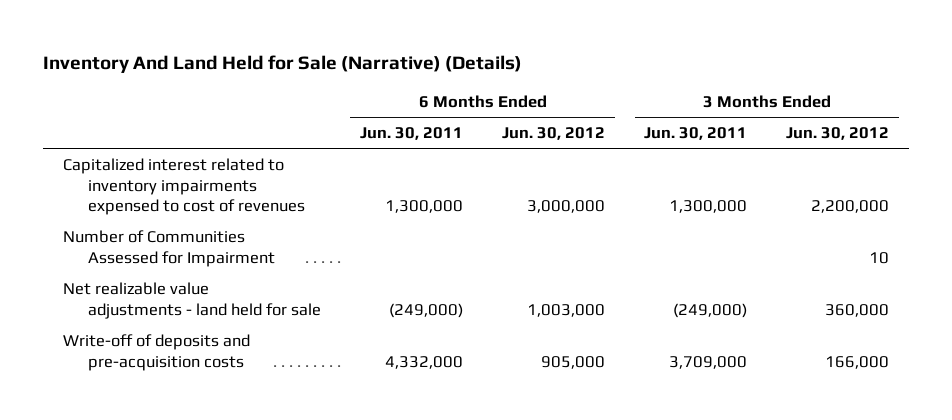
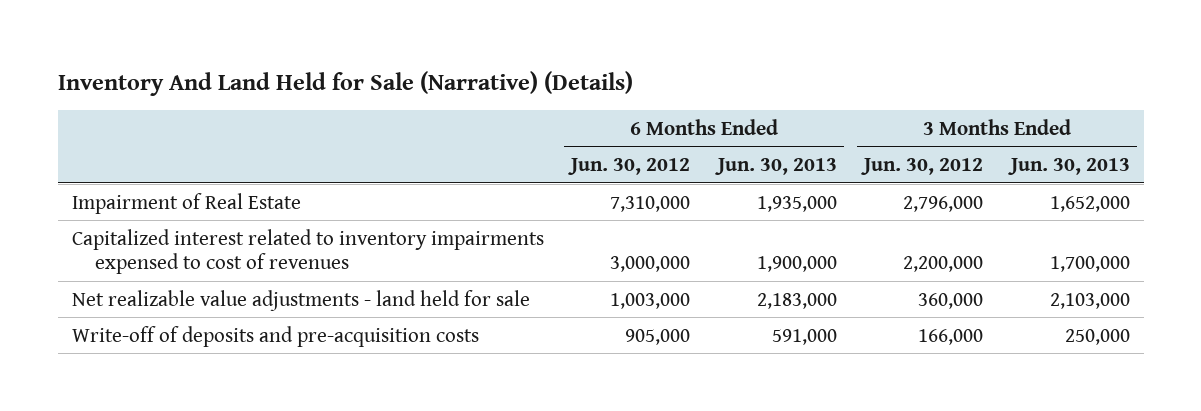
- | 6 Months Ended Jun. 30, 2011 | 6 Months Ended Jun. 30, 2012 | 3 Months Ended Jun. 30, 2011 | 3 Months Ended Jun. 30, 2012
+ | 6 Months Ended Jun. 30, 2012 | 6 Months Ended Jun. 30, 2013 | 3 Months Ended Jun. 30, 2012 | 3 Months Ended Jun. 30, 2013
+ Impairment of Real Estate | 7,310,000 | 1,935,000 | 2,796,000 | 1,652,000
- Number of Communities Assessed for Impairment | | | | 10

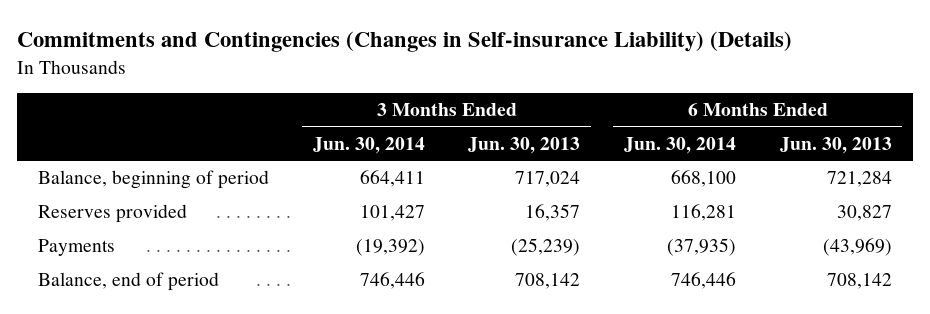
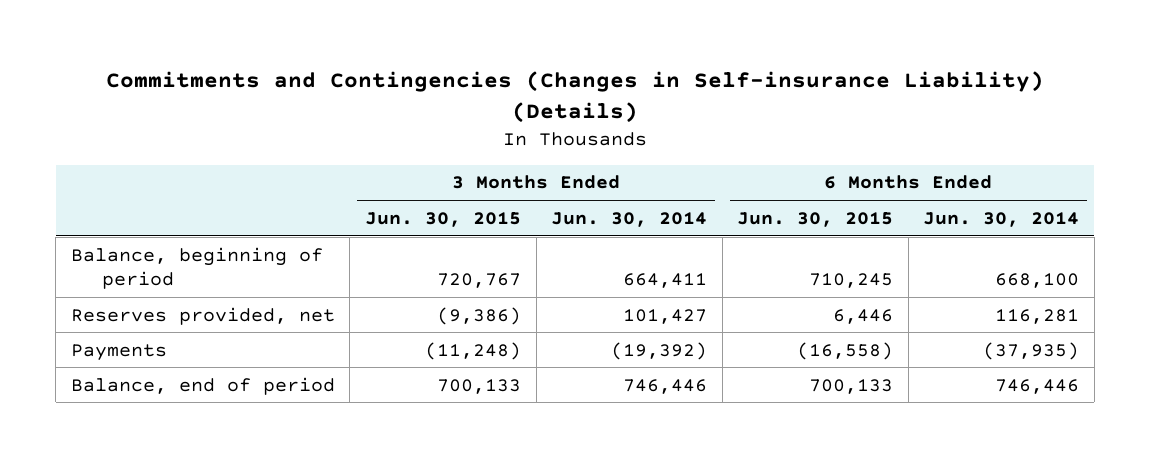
- | 3 Months Ended Jun. 30, 2014 | 3 Months Ended Jun. 30, 2013 | 6 Months Ended Jun. 30, 2014 | 6 Months Ended Jun. 30, 2013
+ | 3 Months Ended Jun. 30, 2015 | 3 Months Ended Jun. 30, 2014 | 6 Months Ended Jun. 30, 2015 | 6 Months Ended Jun. 30, 2014
- Reserves provided | 101,427 | 16,357 | 116,281 | 30,827
+ Reserves provided, net | (9,386) | 101,427 | 6,446 | 116,281

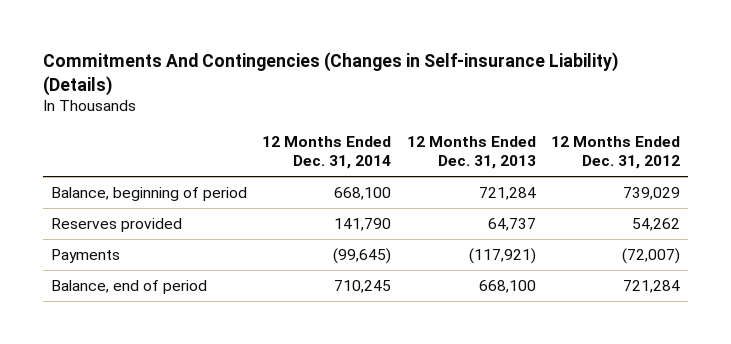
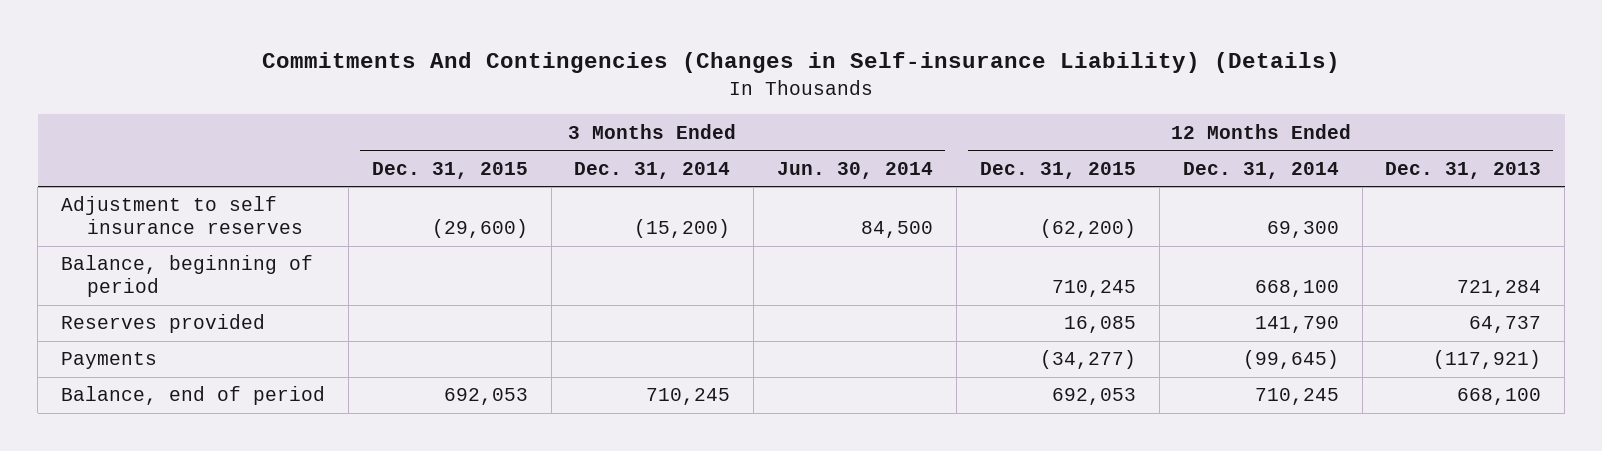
- | 12 Months Ended Dec. 31, 2014 | 12 Months Ended Dec. 31, 2013 | 12 Months Ended Dec. 31, 2012
+ | 3 Months Ended Dec. 31, 2015 | 3 Months Ended Dec. 31, 2014 | 3 Months Ended Jun. 30, 2014 | 12 Months Ended Dec. 31, 2015 | 12 Months Ended Dec. 31, 2014 | 12 Months Ended Dec. 31, 2013
+ Adjustment to self insurance reserves | (29,600) | (15,200) | 84,500 | (62,200) | 69,300 |

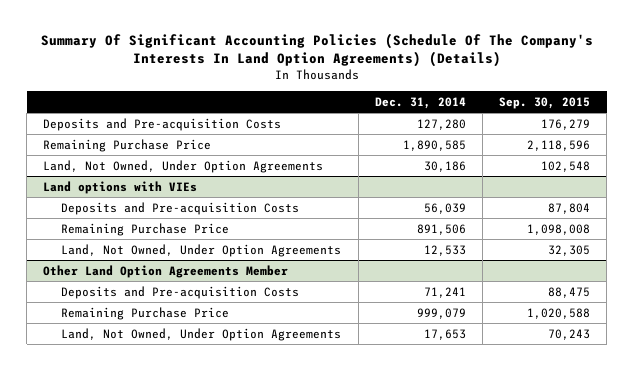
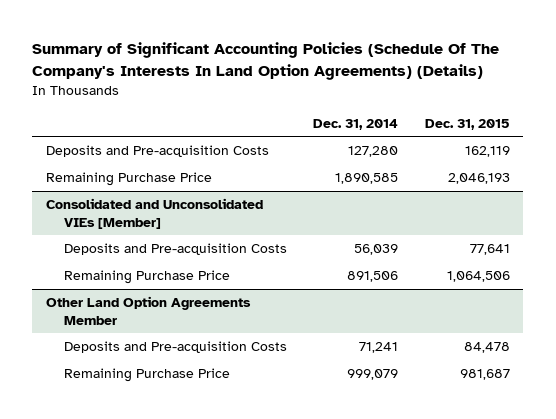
- Summary Of Significant Accounting Policies (Schedule Of The Company's Interests In Land Option Agreements) (Details)
+ Summary of Significant Accounting Policies (Schedule Of The Company's Interests In Land Option Agreements) (Details)
- | Dec. 31, 2014 | Sep. 30, 2015
+ | Dec. 31, 2014 | Dec. 31, 2015
- Land, Not Owned, Under Option Agreements | 30,186 | 102,548
- Land options with VIEs
+ Consolidated and Unconsolidated VIEs [Member]
- Land, Not Owned, Under Option Agreements | 12,533 | 32,305
@ Other Land Option Agreements Member
- Land, Not Owned, Under Option Agreements | 17,653 | 70,243

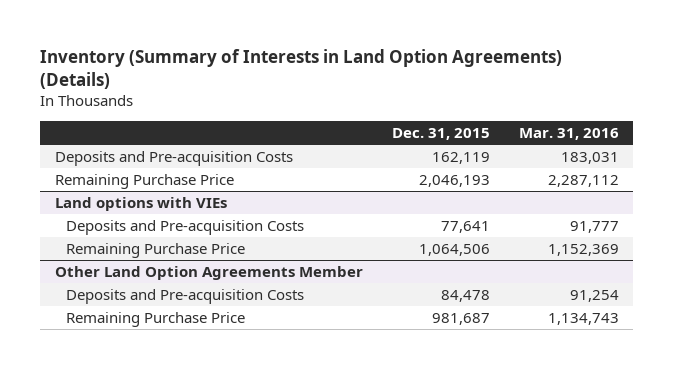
- Summary of Significant Accounting Policies (Schedule Of The Company's Interests In Land Option Agreements) (Details)
+ Inventory (Summary of Interests in Land Option Agreements) (Details)
- | Dec. 31, 2014 | Dec. 31, 2015
+ | Dec. 31, 2015 | Mar. 31, 2016
- Consolidated and Unconsolidated VIEs [Member]
+ Land options with VIEs

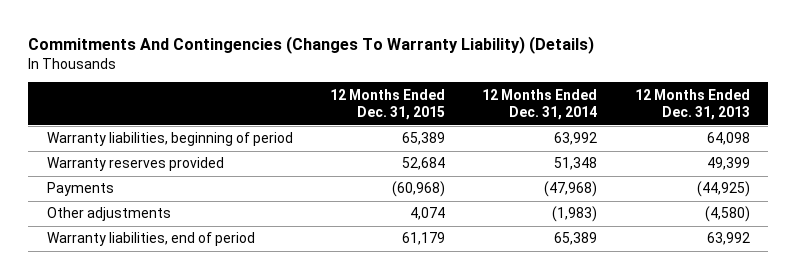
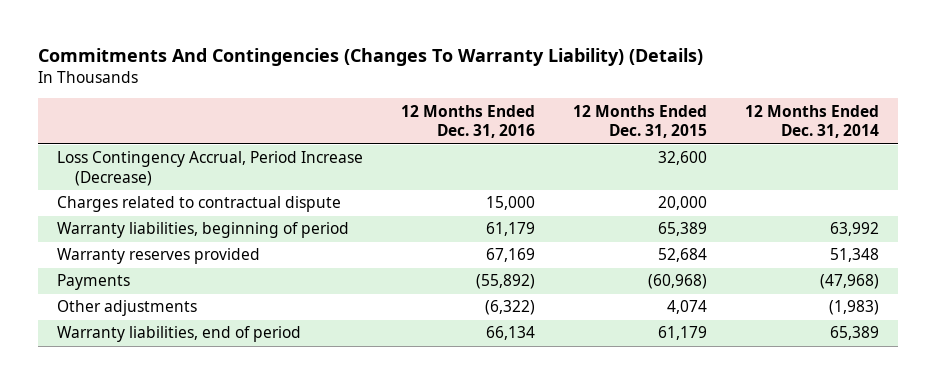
- | 12 Months Ended Dec. 31, 2015 | 12 Months Ended Dec. 31, 2014 | 12 Months Ended Dec. 31, 2013
+ | 12 Months Ended Dec. 31, 2016 | 12 Months Ended Dec. 31, 2015 | 12 Months Ended Dec. 31, 2014
+ Loss Contingency Accrual, Period Increase (Decrease) | | 32,600 |
+ Charges related to contractual dispute | 15,000 | 20,000 |

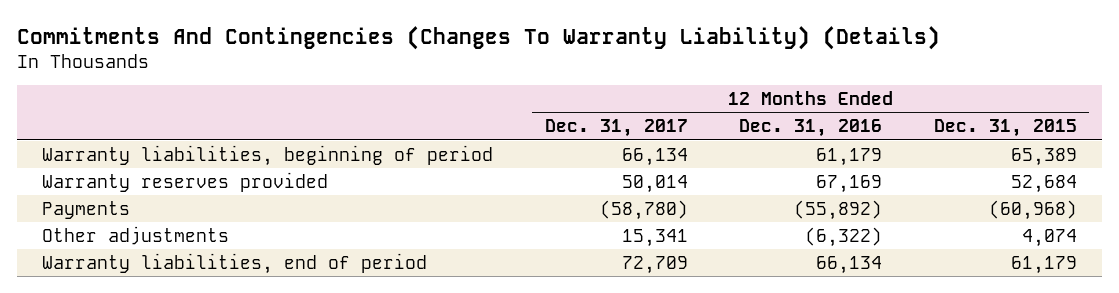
- | 12 Months Ended Dec. 31, 2016 | 12 Months Ended Dec. 31, 2015 | 12 Months Ended Dec. 31, 2014
+ | 12 Months Ended Dec. 31, 2017 | 12 Months Ended Dec. 31, 2016 | 12 Months Ended Dec. 31, 2015
- Loss Contingency Accrual, Period Increase (Decrease) | | 32,600 |
- Charges related to contractual dispute | 15,000 | 20,000 |

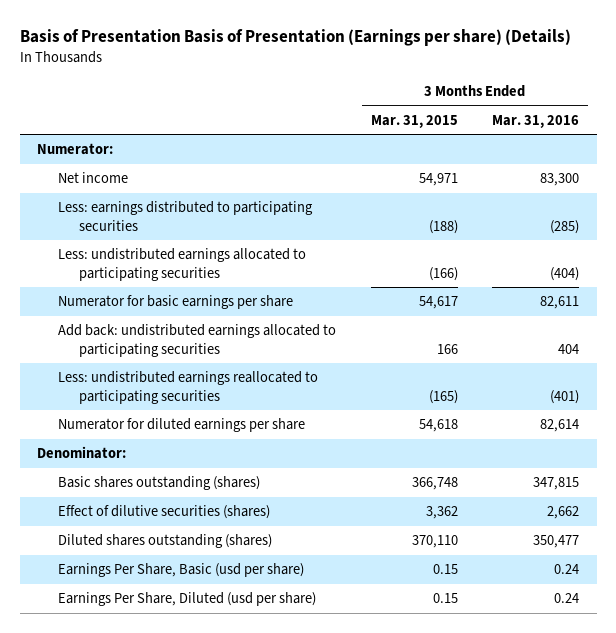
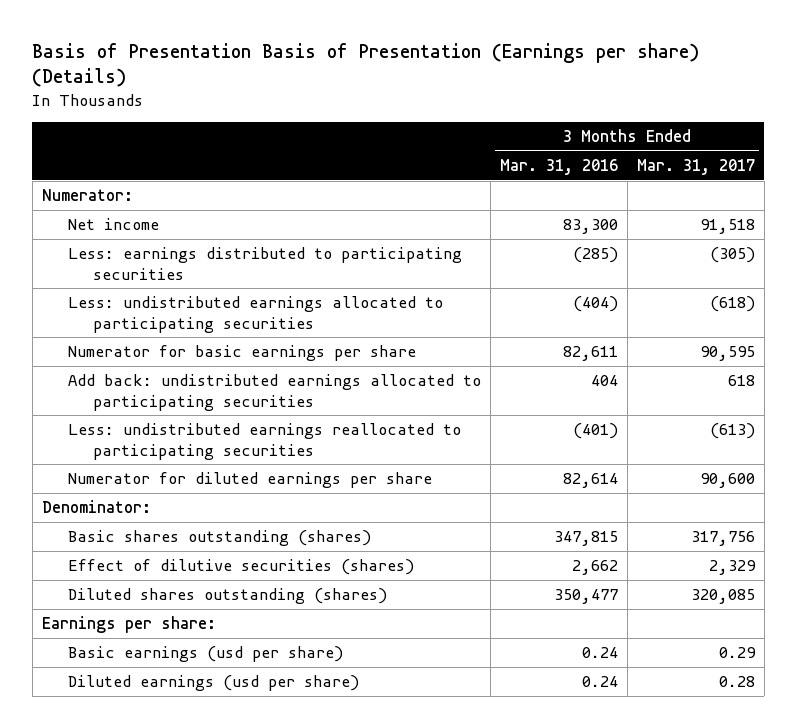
- | 3 Months Ended Mar. 31, 2015 | 3 Months Ended Mar. 31, 2016
+ | 3 Months Ended Mar. 31, 2016 | 3 Months Ended Mar. 31, 2017
- Earnings Per Share, Basic (usd per share) | 0.15 | 0.24
- Earnings Per Share, Diluted (usd per share) | 0.15 | 0.24
+ Earnings per share:
+ Basic earnings (usd per share) | 0.24 | 0.29
+ Diluted earnings (usd per share) | 0.24 | 0.28

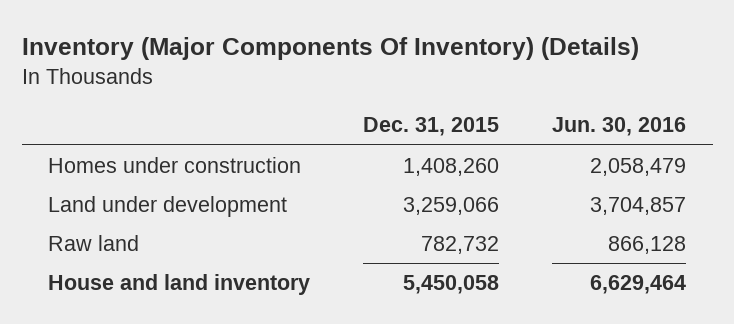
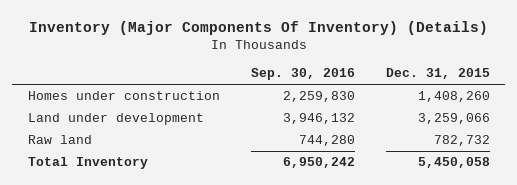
- | Dec. 31, 2015 | Jun. 30, 2016
+ | Sep. 30, 2016 | Dec. 31, 2015
- House and land inventory | 5,450,058 | 6,629,464
+ Total Inventory | 6,950,242 | 5,450,058

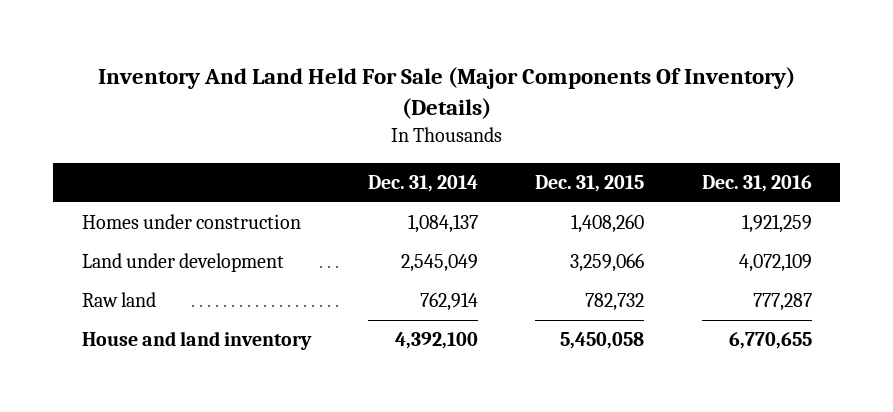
- Inventory (Major Components Of Inventory) (Details)
+ Inventory And Land Held For Sale (Major Components Of Inventory) (Details)
- | Sep. 30, 2016 | Dec. 31, 2015
+ | Dec. 31, 2014 | Dec. 31, 2015 | Dec. 31, 2016
- Total Inventory | 6,950,242 | 5,450,058
+ House and land inventory | 4,392,100 | 5,450,058 | 6,770,655

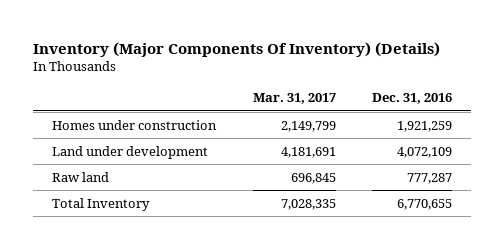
- Inventory And Land Held For Sale (Major Components Of Inventory) (Details)
+ Inventory (Major Components Of Inventory) (Details)
- | Dec. 31, 2014 | Dec. 31, 2015 | Dec. 31, 2016
+ | Mar. 31, 2017 | Dec. 31, 2016
- House and land inventory | 4,392,100 | 5,450,058 | 6,770,655
+ Total Inventory | 7,028,335 | 6,770,655

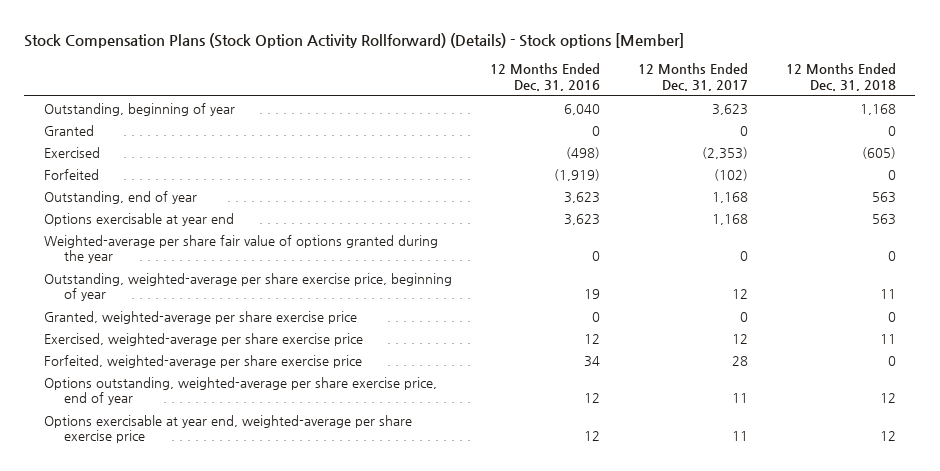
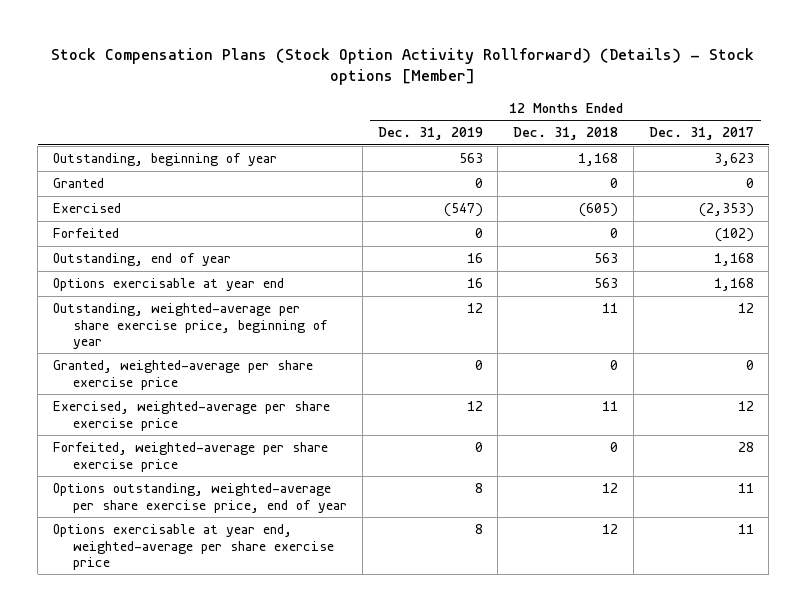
- | 12 Months Ended Dec. 31, 2016 | 12 Months Ended Dec. 31, 2017 | 12 Months Ended Dec. 31, 2018
+ | 12 Months Ended Dec. 31, 2019 | 12 Months Ended Dec. 31, 2018 | 12 Months Ended Dec. 31, 2017
- Weighted-average per share fair value of options granted during the year | 0 | 0 | 0

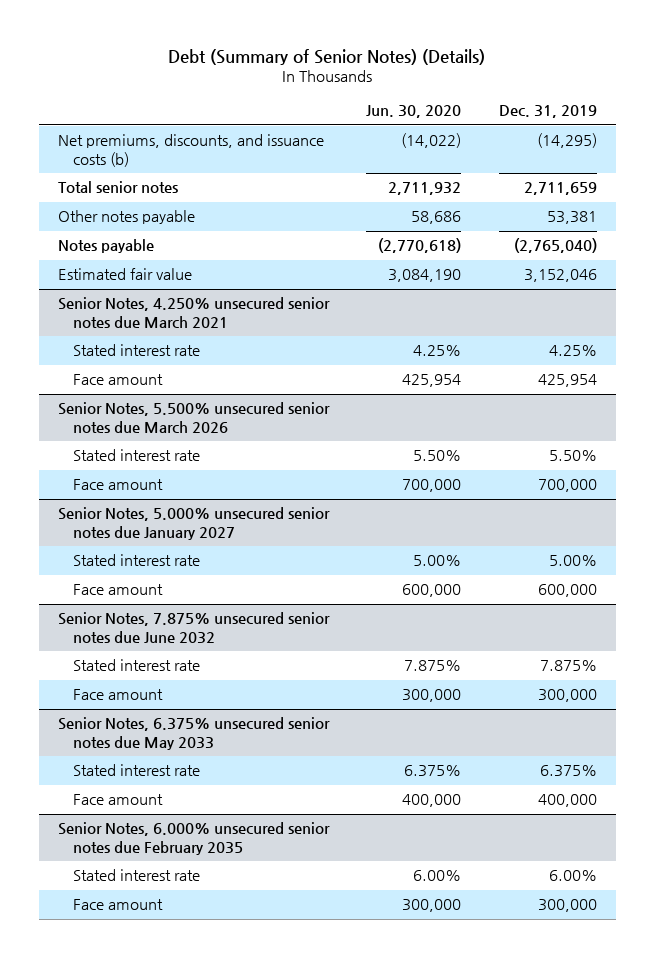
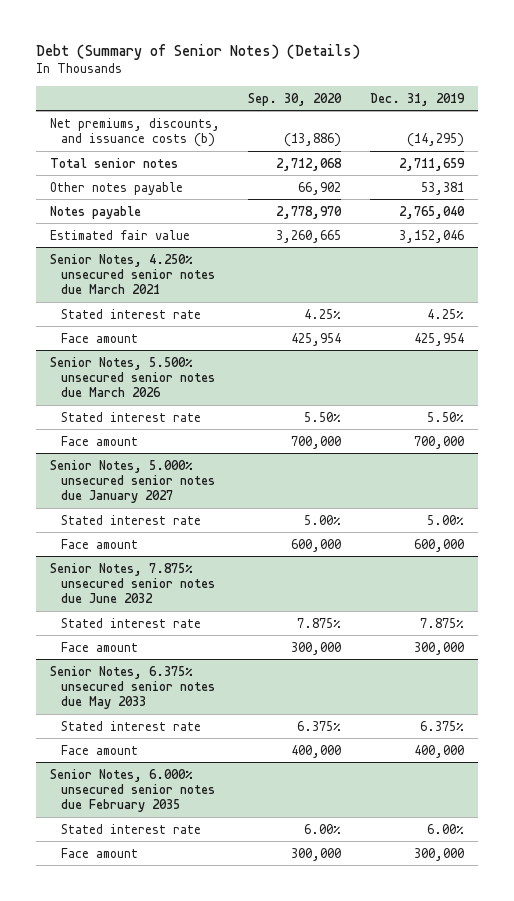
- | Jun. 30, 2020 | Dec. 31, 2019
+ | Sep. 30, 2020 | Dec. 31, 2019
- Notes payable | (2,770,618) | (2,765,040)
+ Notes payable | 2,778,970 | 2,765,040

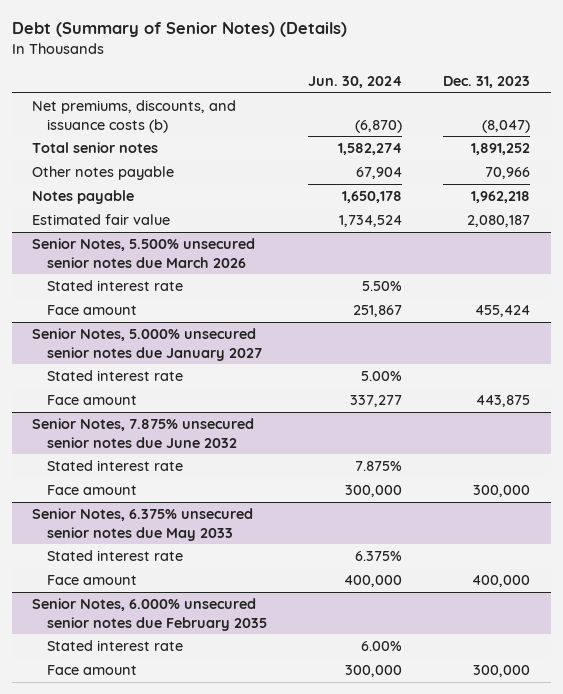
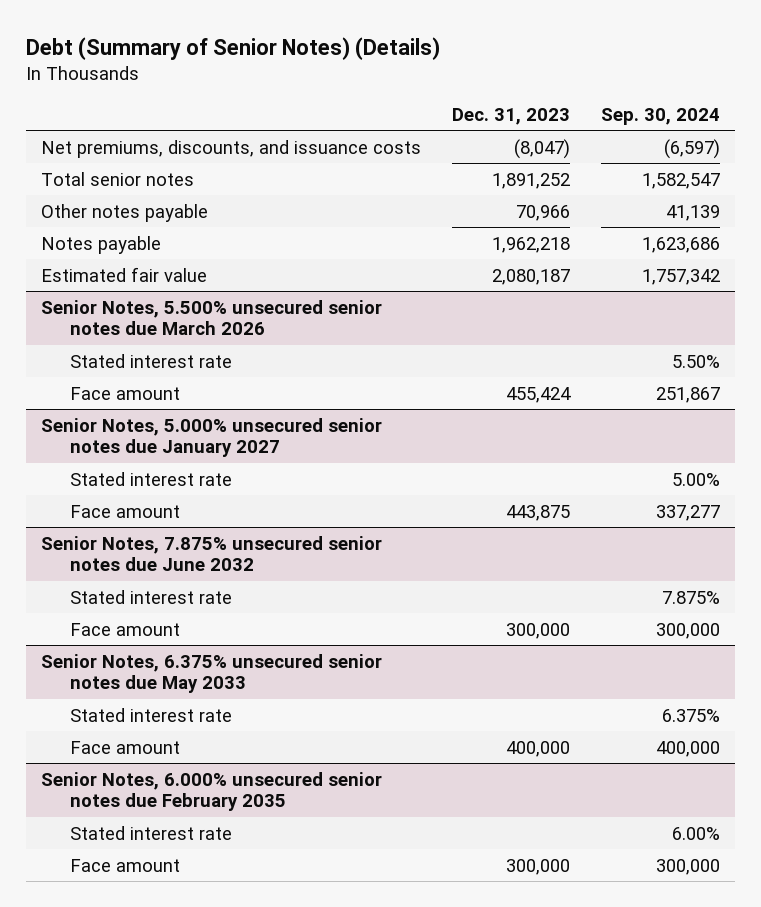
- | Jun. 30, 2024 | Dec. 31, 2023
+ | Dec. 31, 2023 | Sep. 30, 2024
- Net premiums, discounts, and issuance costs (b) | (6,870) | (8,047)
+ Net premiums, discounts, and issuance costs | (8,047) | (6,597)

